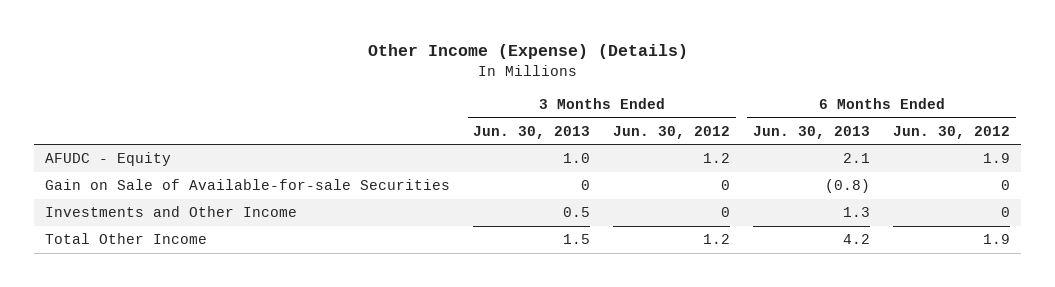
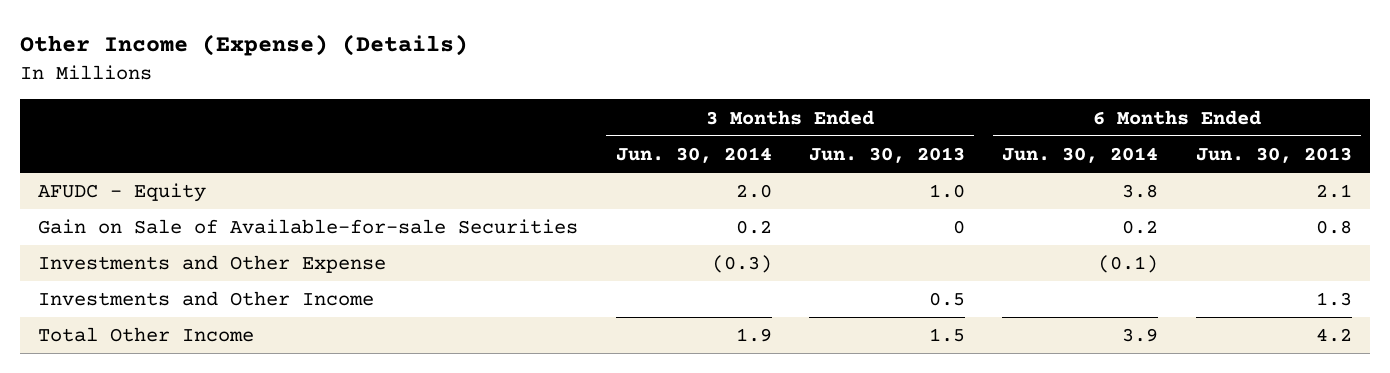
- | 3 Months Ended Jun. 30, 2013 | 3 Months Ended Jun. 30, 2012 | 6 Months Ended Jun. 30, 2013 | 6 Months Ended Jun. 30, 2012
+ | 3 Months Ended Jun. 30, 2014 | 3 Months Ended Jun. 30, 2013 | 6 Months Ended Jun. 30, 2014 | 6 Months Ended Jun. 30, 2013
- Gain on Sale of Available-for-sale Securities | 0 | 0 | (0.8) | 0
+ Gain on Sale of Available-for-sale Securities | 0.2 | 0 | 0.2 | 0.8
+ Investments and Other Expense | (0.3) | | (0.1) |

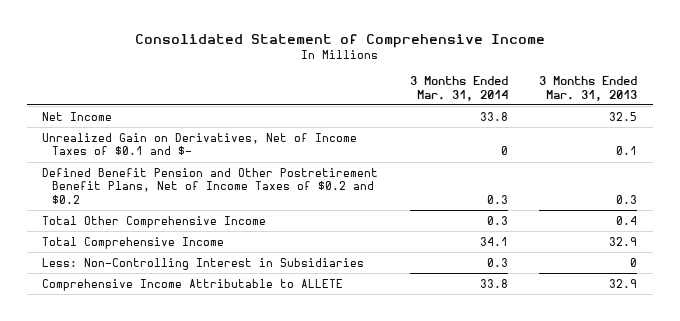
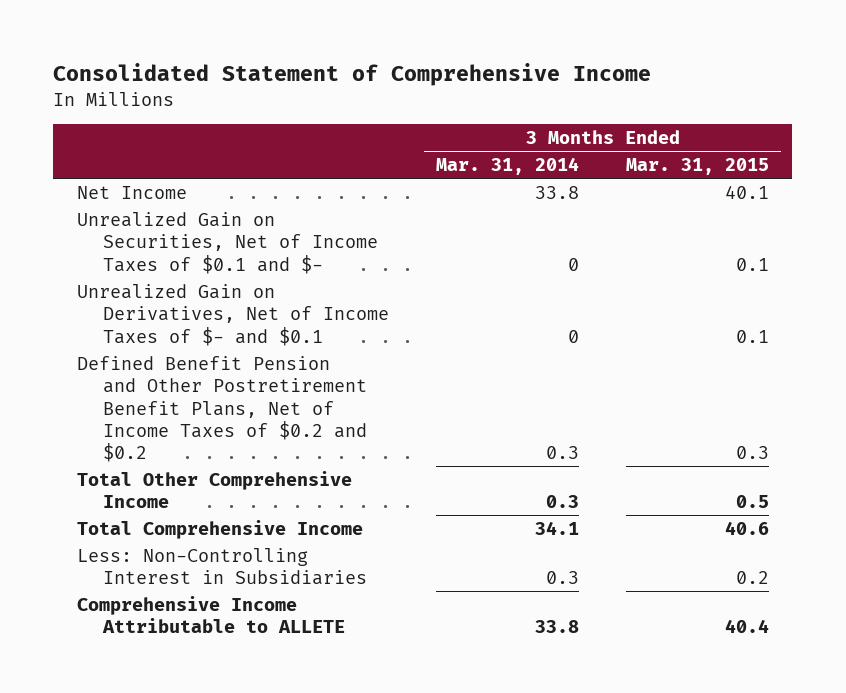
- | 3 Months Ended Mar. 31, 2014 | 3 Months Ended Mar. 31, 2013
+ | 3 Months Ended Mar. 31, 2014 | 3 Months Ended Mar. 31, 2015
- Unrealized Gain on Derivatives, Net of Income Taxes of $0.1 and $- | 0 | 0.1
+ Unrealized Gain on Securities, Net of Income Taxes of $0.1 and $- | 0 | 0.1
+ Unrealized Gain on Derivatives, Net of Income Taxes of $- and $0.1 | 0 | 0.1

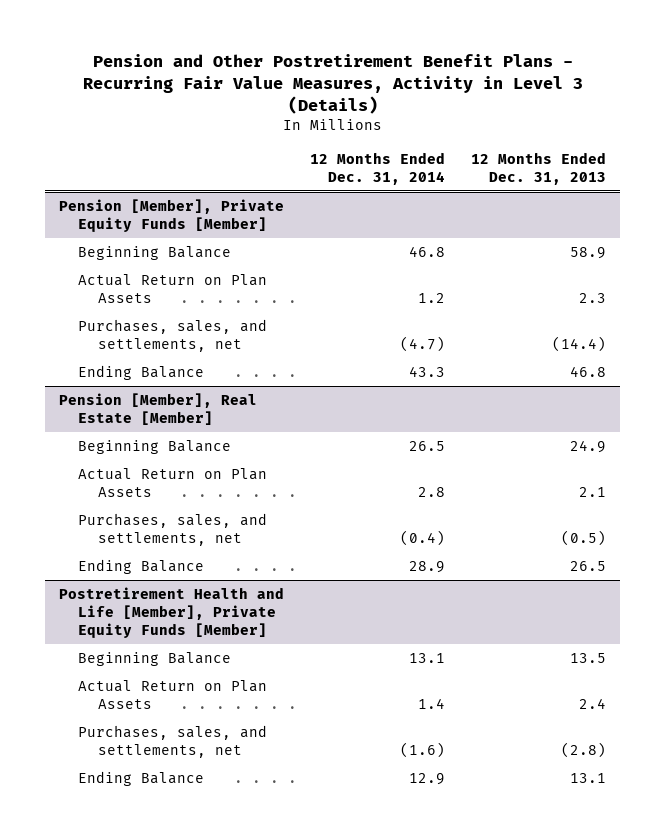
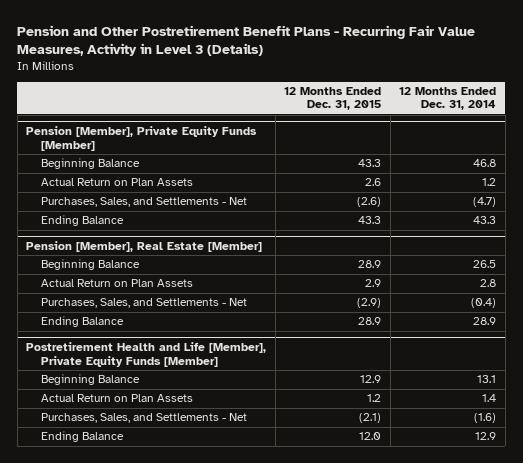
- | 12 Months Ended Dec. 31, 2014 | 12 Months Ended Dec. 31, 2013
+ | 12 Months Ended Dec. 31, 2015 | 12 Months Ended Dec. 31, 2014
@ Pension [Member], Private Equity Funds [Member]
- Purchases, sales, and settlements, net | (4.7) | (14.4)
+ Purchases, Sales, and Settlements - Net | (2.6) | (4.7)
@ Pension [Member], Real Estate [Member]
- Purchases, sales, and settlements, net | (0.4) | (0.5)
+ Purchases, Sales, and Settlements - Net | (2.9) | (0.4)
@ Postretirement Health and Life [Member], Private Equity Funds [Member]
- Purchases, sales, and settlements, net | (1.6) | (2.8)
+ Purchases, Sales, and Settlements - Net | (2.1) | (1.6)

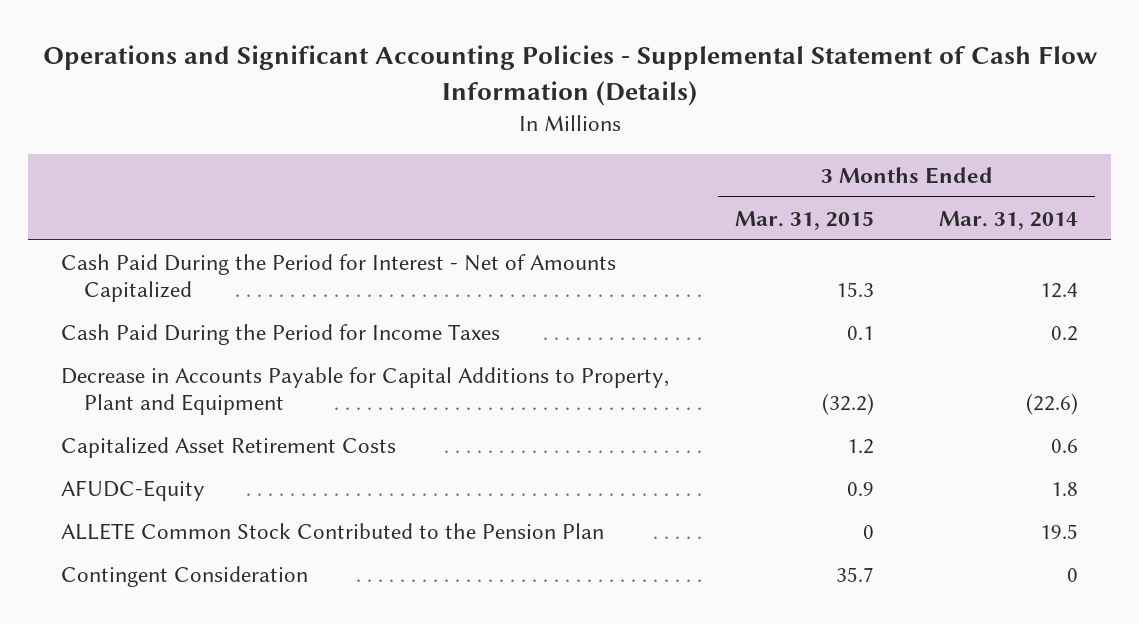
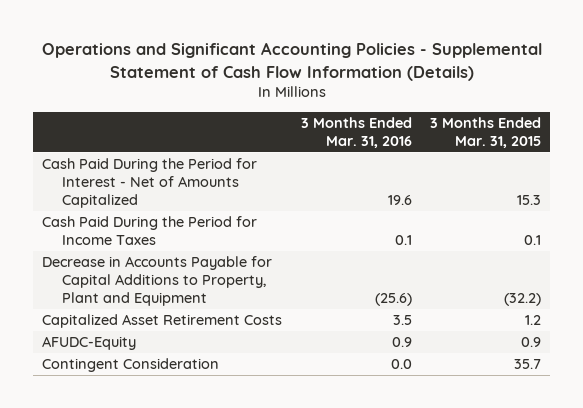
- | 3 Months Ended Mar. 31, 2015 | 3 Months Ended Mar. 31, 2014
+ | 3 Months Ended Mar. 31, 2016 | 3 Months Ended Mar. 31, 2015
- ALLETE Common Stock Contributed to the Pension Plan | 0 | 19.5

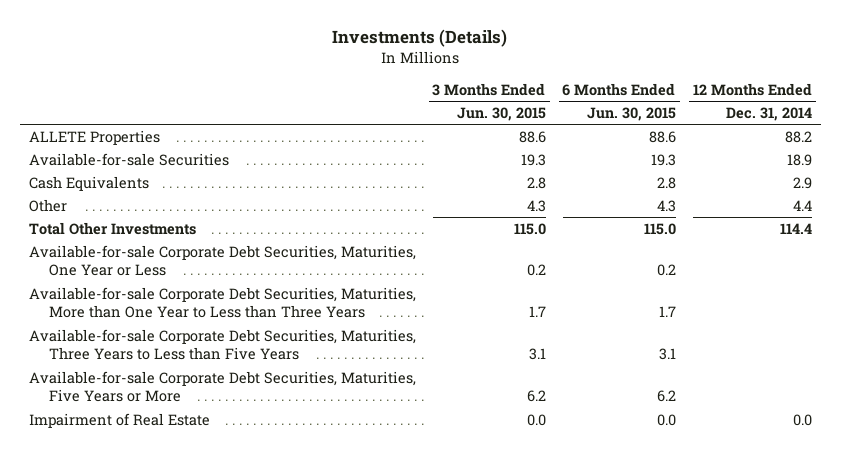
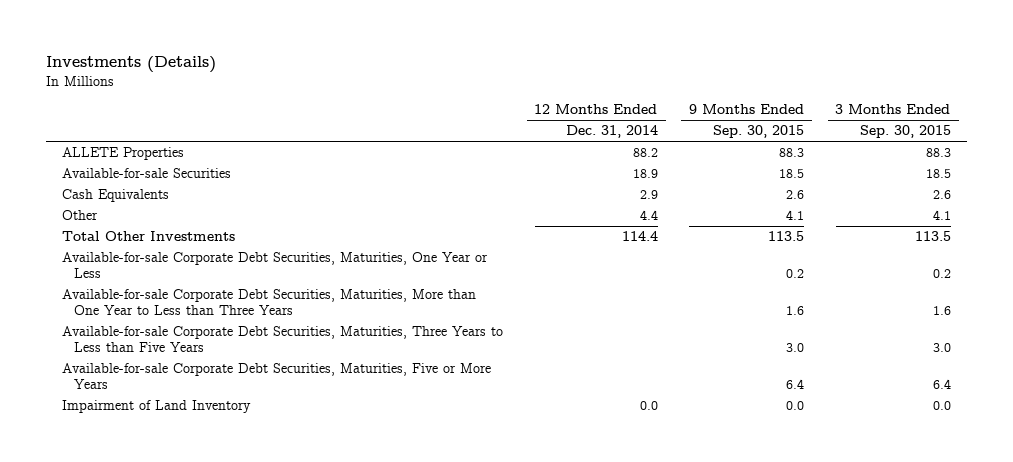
- | 3 Months Ended Jun. 30, 2015 | 6 Months Ended Jun. 30, 2015 | 12 Months Ended Dec. 31, 2014
+ | 12 Months Ended Dec. 31, 2014 | 9 Months Ended Sep. 30, 2015 | 3 Months Ended Sep. 30, 2015
- Available-for-sale Corporate Debt Securities, Maturities, Five Years or More | 6.2 | 6.2 |
- Impairment of Real Estate | 0.0 | 0.0 | 0.0
+ Available-for-sale Corporate Debt Securities, Maturities, Five or More Years | | 6.4 | 6.4
+ Impairment of Land Inventory | 0.0 | 0.0 | 0.0

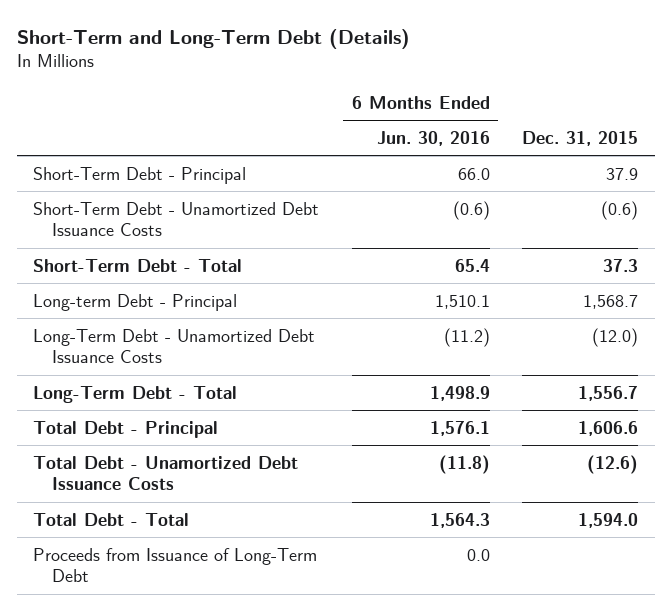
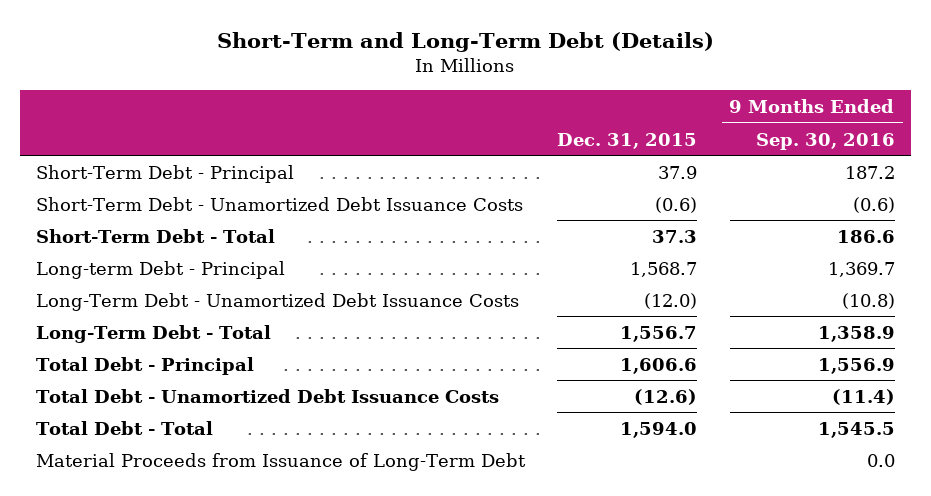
- | 6 Months Ended Jun. 30, 2016 | Dec. 31, 2015
+ | Dec. 31, 2015 | 9 Months Ended Sep. 30, 2016
- Proceeds from Issuance of Long-Term Debt | 0.0 |
+ Material Proceeds from Issuance of Long-Term Debt | | 0.0

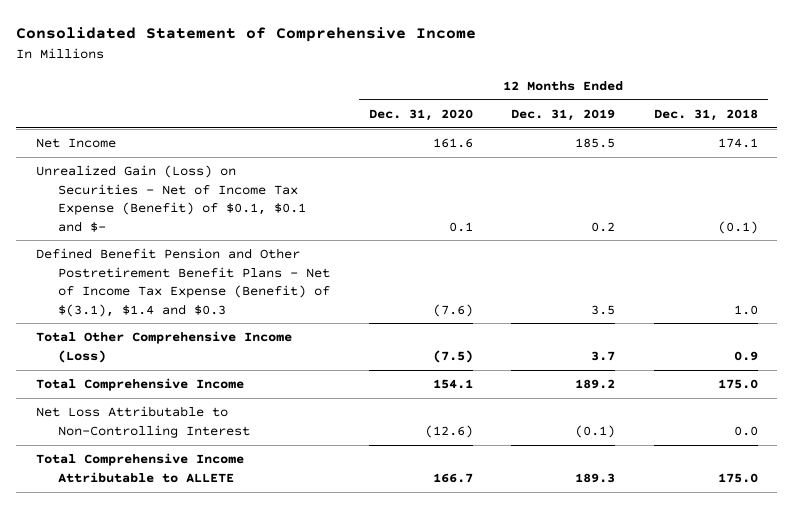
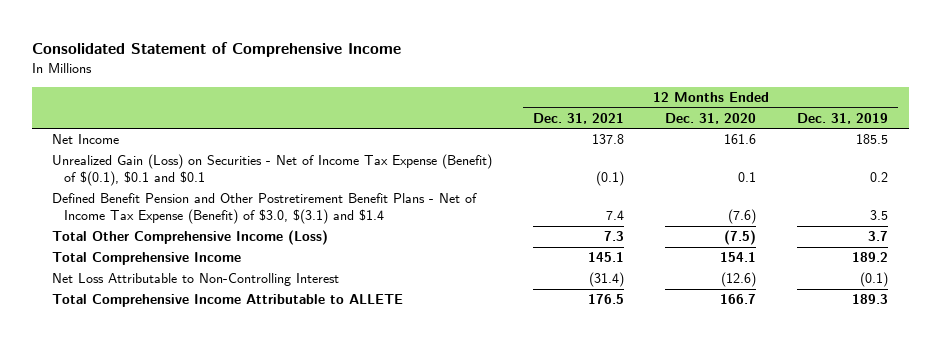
- | 12 Months Ended Dec. 31, 2020 | 12 Months Ended Dec. 31, 2019 | 12 Months Ended Dec. 31, 2018
+ | 12 Months Ended Dec. 31, 2021 | 12 Months Ended Dec. 31, 2020 | 12 Months Ended Dec. 31, 2019
- Unrealized Gain (Loss) on Securities - Net of Income Tax Expense (Benefit) of $0.1, $0.1 and $- | 0.1 | 0.2 | (0.1)
- Defined Benefit Pension and Other Postretirement Benefit Plans - Net of Income Tax Expense (Benefit) of $(3.1), $1.4 and $0.3 | (7.6) | 3.5 | 1.0
+ Unrealized Gain (Loss) on Securities - Net of Income Tax Expense (Benefit) of $(0.1), $0.1 and $0.1 | (0.1) | 0.1 | 0.2
+ Defined Benefit Pension and Other Postretirement Benefit Plans - Net of Income Tax Expense (Benefit) of $3.0, $(3.1) and $1.4 | 7.4 | (7.6) | 3.5

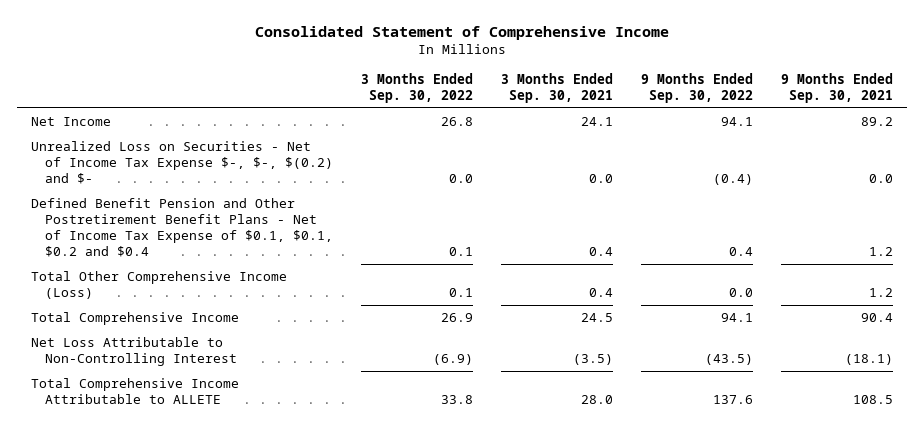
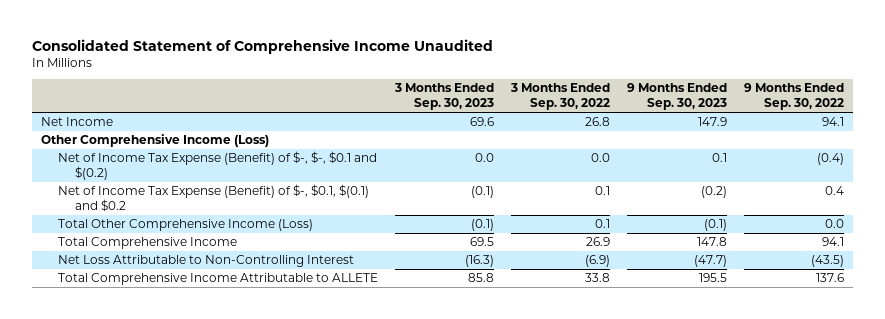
- Consolidated Statement of Comprehensive Income
+ Consolidated Statement of Comprehensive Income Unaudited
- | 3 Months Ended Sep. 30, 2022 | 3 Months Ended Sep. 30, 2021 | 9 Months Ended Sep. 30, 2022 | 9 Months Ended Sep. 30, 2021
+ | 3 Months Ended Sep. 30, 2023 | 3 Months Ended Sep. 30, 2022 | 9 Months Ended Sep. 30, 2023 | 9 Months Ended Sep. 30, 2022
- Unrealized Loss on Securities - Net of Income Tax Expense $-, $-, $(0.2) and $- | 0.0 | 0.0 | (0.4) | 0.0
- Defined Benefit Pension and Other Postretirement Benefit Plans - Net of Income Tax Expense of $0.1, $0.1, $0.2 and $0.4 | 0.1 | 0.4 | 0.4 | 1.2
+ Other Comprehensive Income (Loss)
+ Net of Income Tax Expense (Benefit) of $-, $-, $0.1 and $(0.2) | 0.0 | 0.0 | 0.1 | (0.4)
+ Net of Income Tax Expense (Benefit) of $-, $0.1, $(0.1) and $0.2 | (0.1) | 0.1 | (0.2) | 0.4

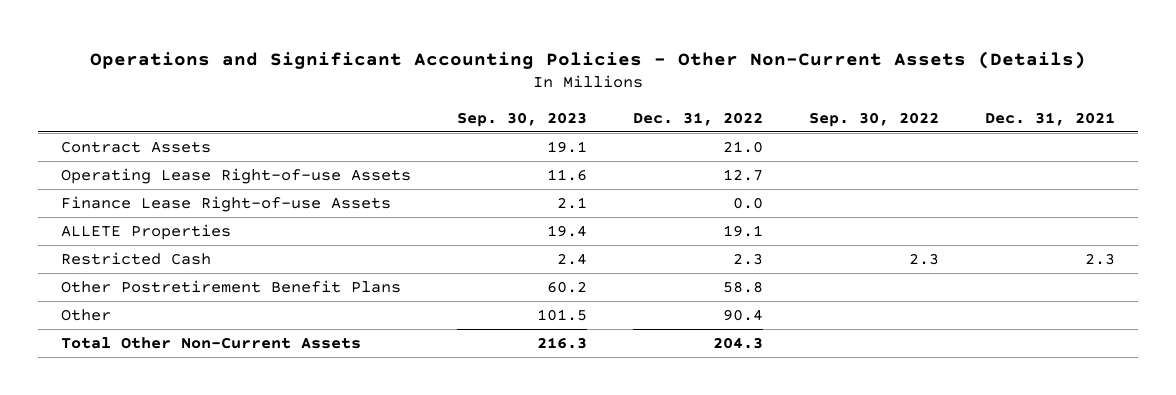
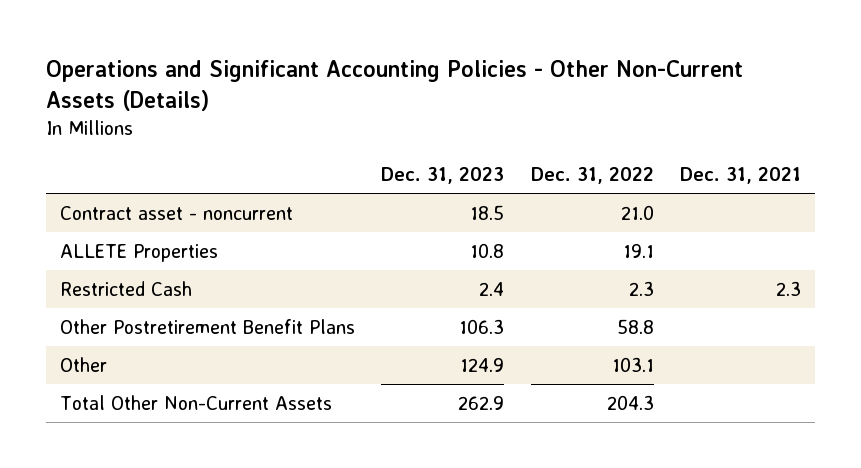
- | Sep. 30, 2023 | Dec. 31, 2022 | Sep. 30, 2022 | Dec. 31, 2021
+ | Dec. 31, 2023 | Dec. 31, 2022 | Dec. 31, 2021
- Contract Assets | 19.1 | 21.0 | |
- Operating Lease Right-of-use Assets | 11.6 | 12.7 | |
- Finance Lease Right-of-use Assets | 2.1 | 0.0 | |
+ Contract asset - noncurrent | 18.5 | 21.0 |
- Other | 101.5 | 90.4 | |
+ Other | 124.9 | 103.1 |

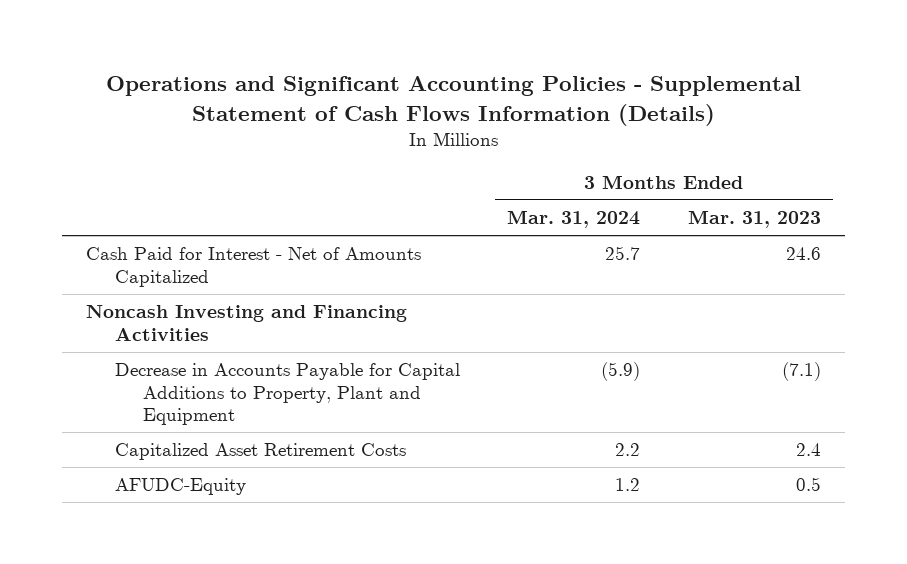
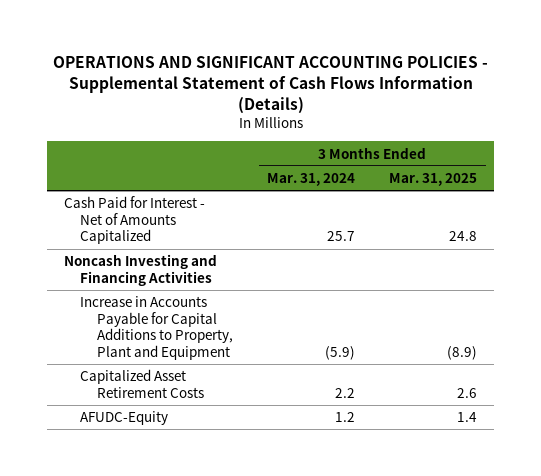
- Operations and Significant Accounting Policies - Supplemental Statement of Cash Flows Information (Details)
+ OPERATIONS AND SIGNIFICANT ACCOUNTING POLICIES - Supplemental Statement of Cash Flows Information (Details)
- | 3 Months Ended Mar. 31, 2024 | 3 Months Ended Mar. 31, 2023
+ | 3 Months Ended Mar. 31, 2024 | 3 Months Ended Mar. 31, 2025
- Decrease in Accounts Payable for Capital Additions to Property, Plant and Equipment | (5.9) | (7.1)
+ Increase in Accounts Payable for Capital Additions to Property, Plant and Equipment | (5.9) | (8.9)

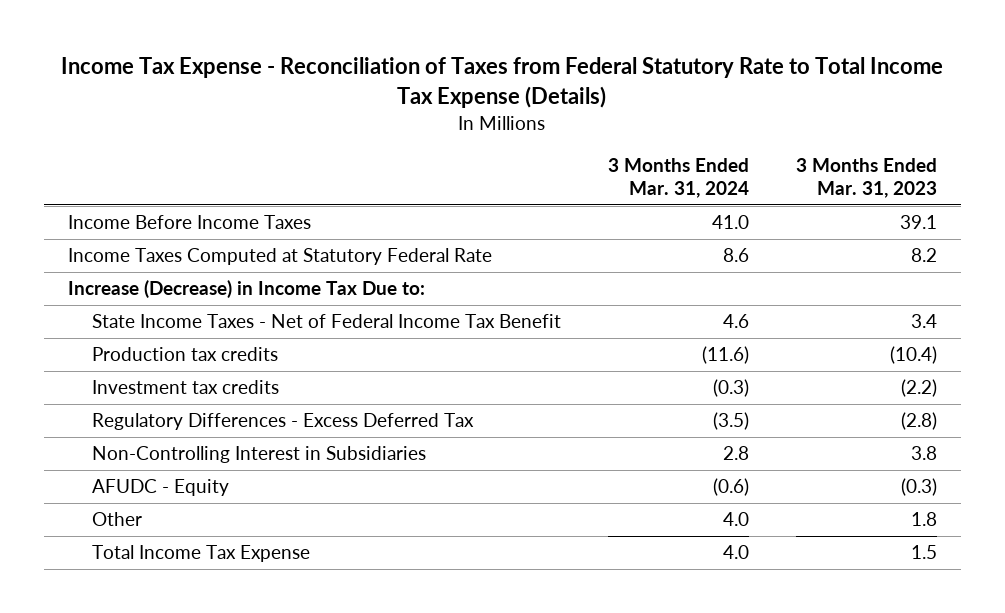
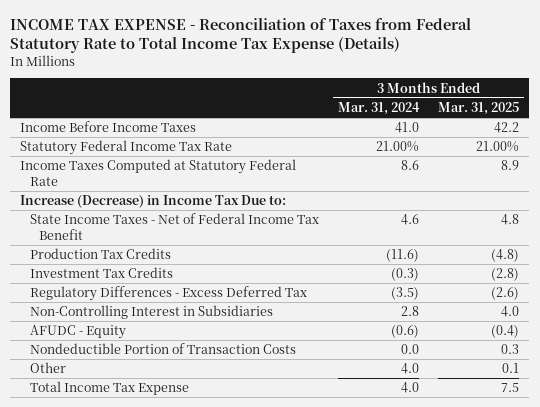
- Income Tax Expense - Reconciliation of Taxes from Federal Statutory Rate to Total Income Tax Expense (Details)
+ INCOME TAX EXPENSE - Reconciliation of Taxes from Federal Statutory Rate to Total Income Tax Expense (Details)
- | 3 Months Ended Mar. 31, 2024 | 3 Months Ended Mar. 31, 2023
+ | 3 Months Ended Mar. 31, 2024 | 3 Months Ended Mar. 31, 2025
+ Statutory Federal Income Tax Rate | 21.00% | 21.00%
- Production tax credits | (11.6) | (10.4)
- Investment tax credits | (0.3) | (2.2)
+ Production Tax Credits | (11.6) | (4.8)
+ Investment Tax Credits | (0.3) | (2.8)
+ Nondeductible Portion of Transaction Costs | 0.0 | 0.3

